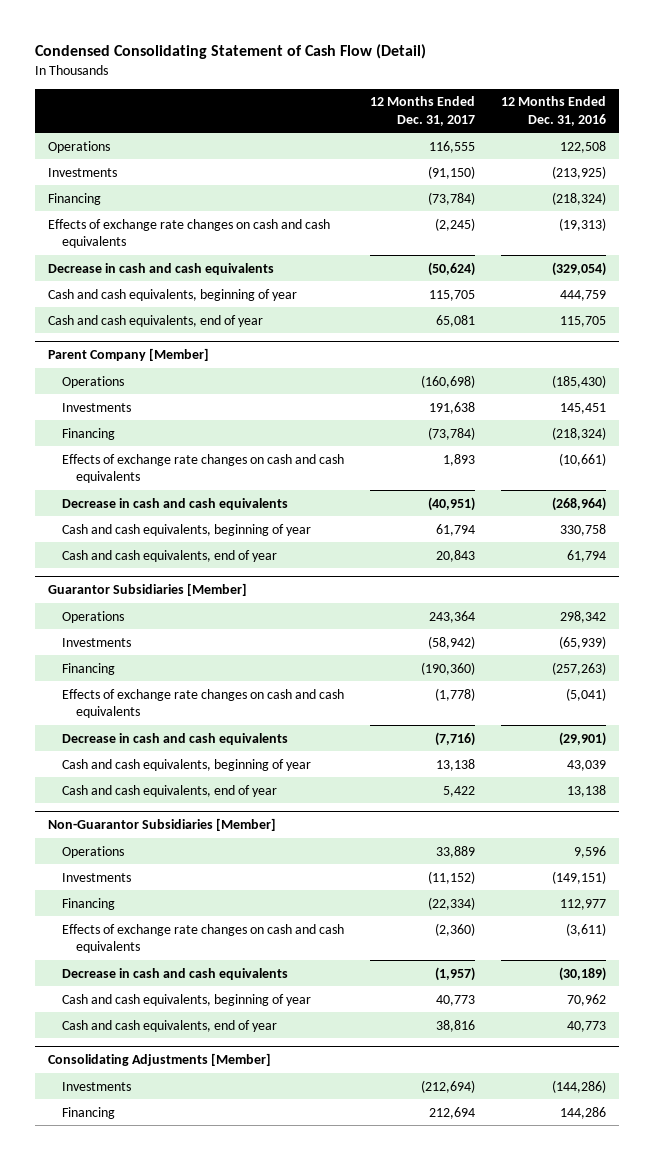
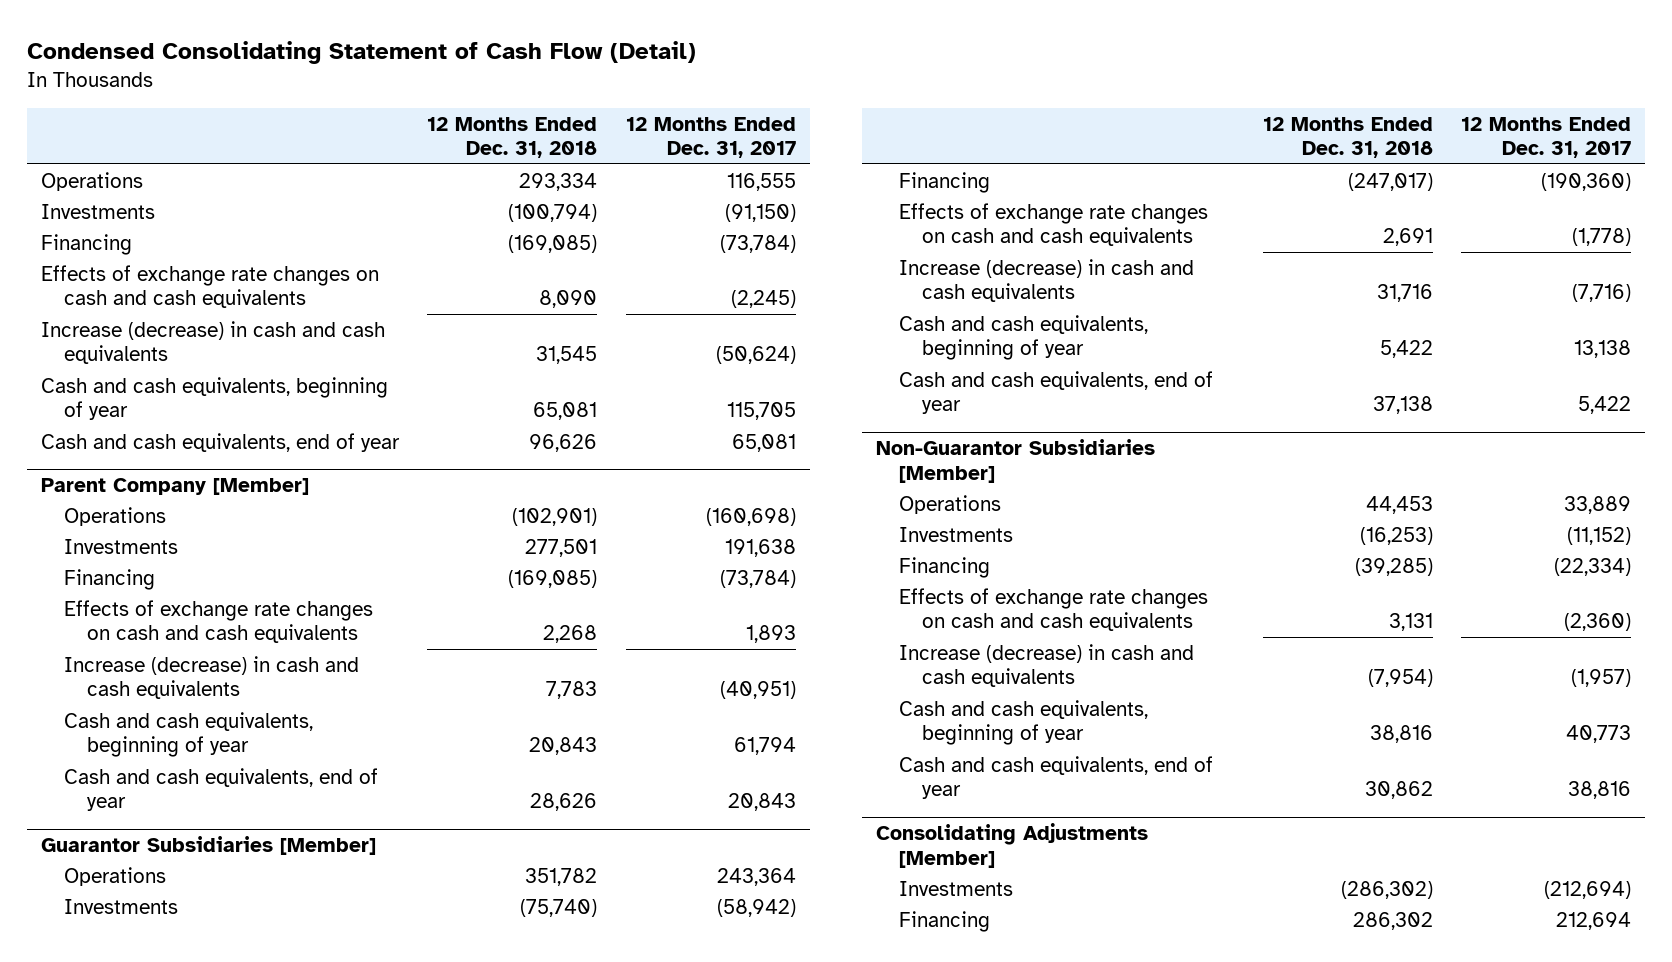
- | 12 Months Ended Dec. 31, 2017 | 12 Months Ended Dec. 31, 2016
+ | 12 Months Ended Dec. 31, 2018 | 12 Months Ended Dec. 31, 2017
- Decrease in cash and cash equivalents | (50,624) | (329,054)
+ Increase (decrease) in cash and cash equivalents | 31,545 | (50,624)
@ Parent Company [Member]
- Decrease in cash and cash equivalents | (40,951) | (268,964)
+ Increase (decrease) in cash and cash equivalents | 7,783 | (40,951)
@ Guarantor Subsidiaries [Member]
- Decrease in cash and cash equivalents | (7,716) | (29,901)
+ Increase (decrease) in cash and cash equivalents | 31,716 | (7,716)
@ Non-Guarantor Subsidiaries [Member]
- Decrease in cash and cash equivalents | (1,957) | (30,189)
+ Increase (decrease) in cash and cash equivalents | (7,954) | (1,957)

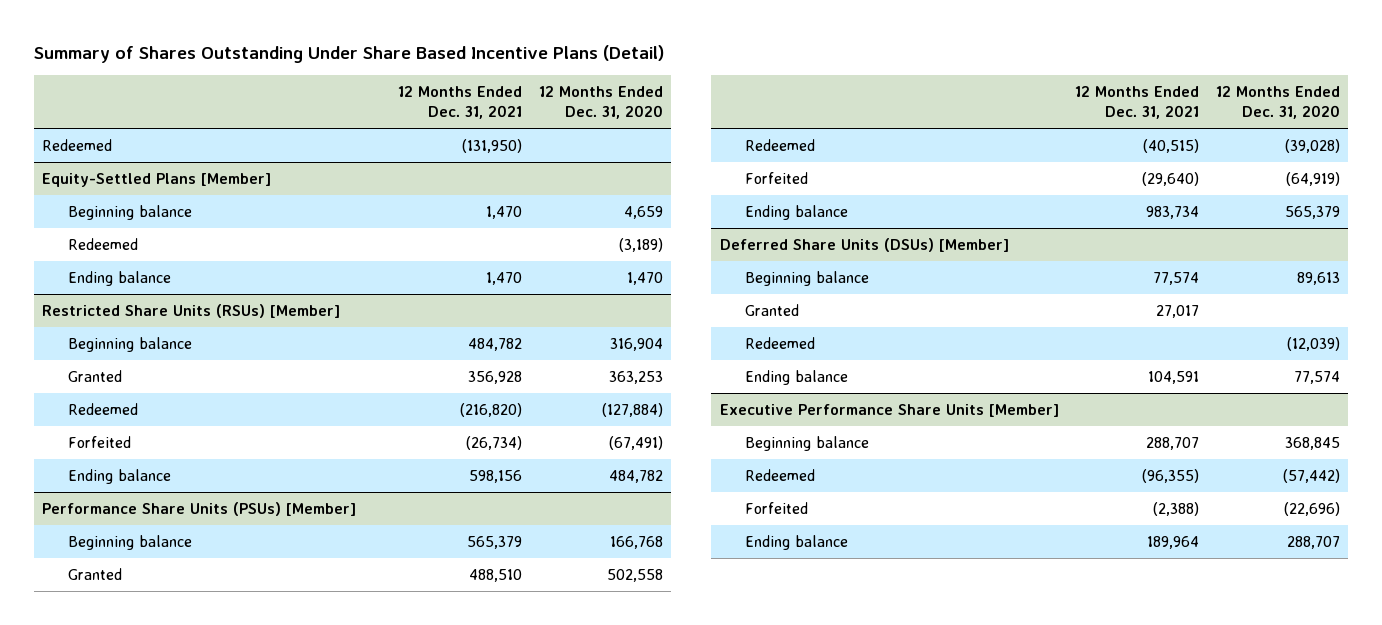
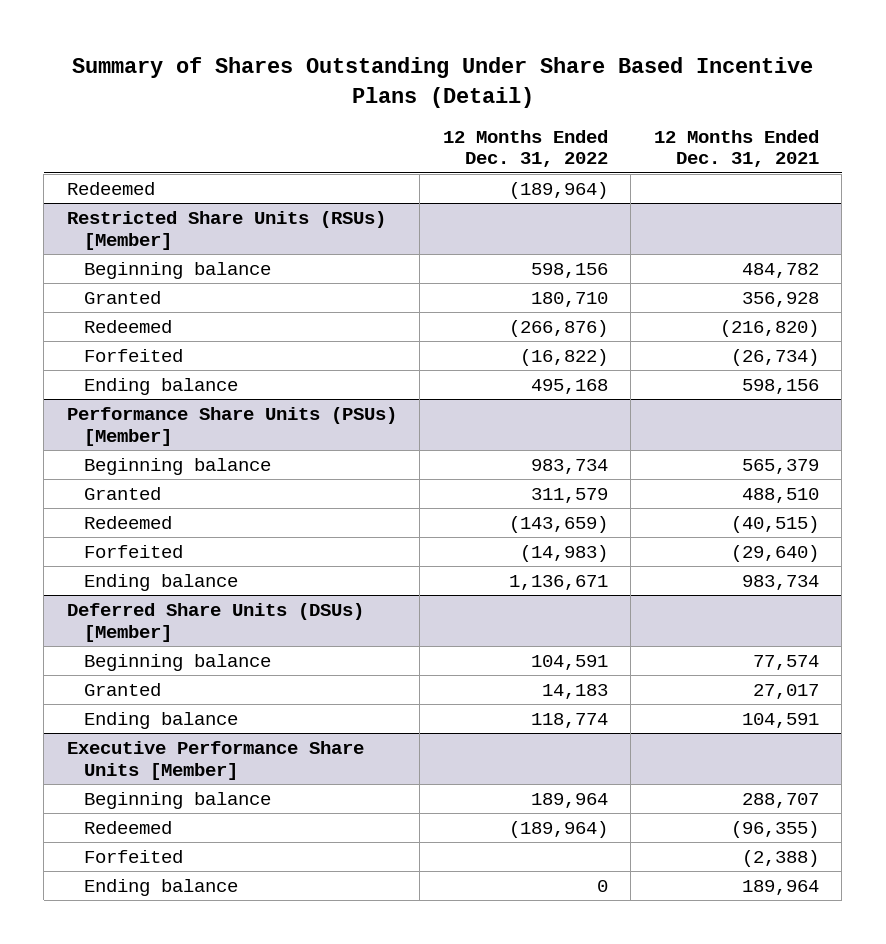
- | 12 Months Ended Dec. 31, 2021 | 12 Months Ended Dec. 31, 2020
+ | 12 Months Ended Dec. 31, 2022 | 12 Months Ended Dec. 31, 2021
- Redeemed | (131,950) |
- Equity-Settled Plans [Member]
- Beginning balance | 1,470 | 4,659
- Ending balance | 1,470 | 1,470
@ Deferred Share Units (DSUs) [Member]
- Redeemed | | (12,039)

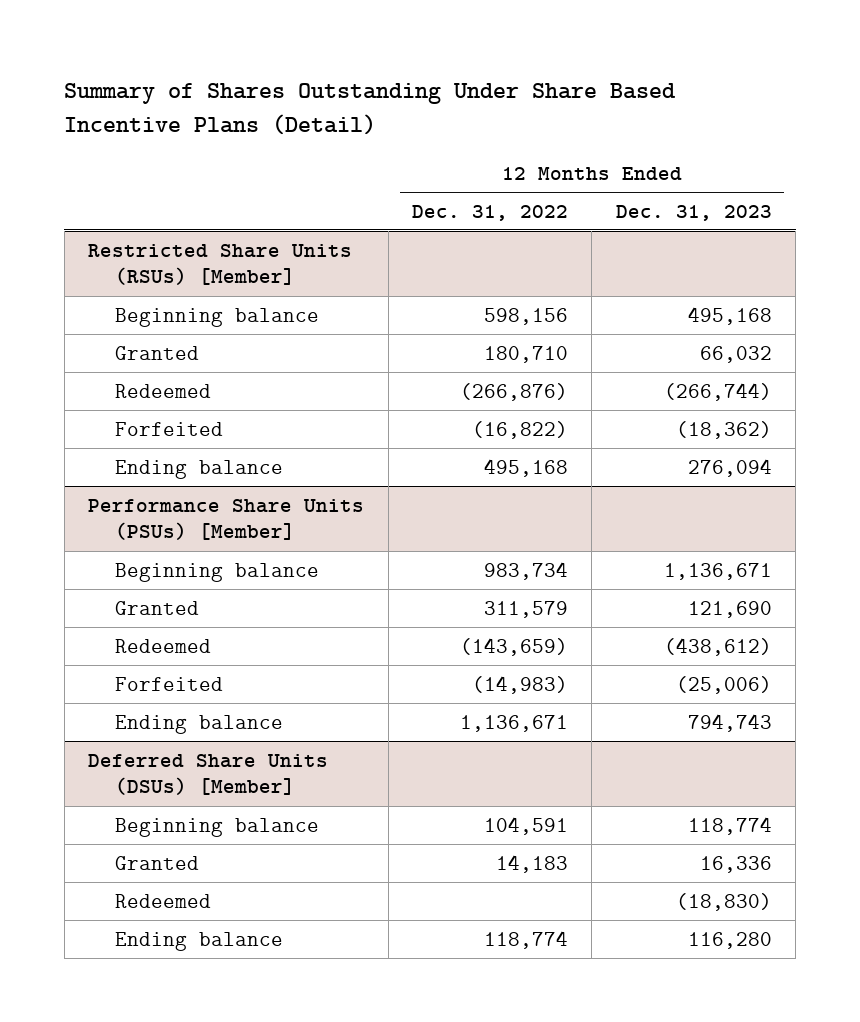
- | 12 Months Ended Dec. 31, 2022 | 12 Months Ended Dec. 31, 2021
+ | 12 Months Ended Dec. 31, 2022 | 12 Months Ended Dec. 31, 2023
- Redeemed | (189,964) |
@ Deferred Share Units (DSUs) [Member]
+ Redeemed | | (18,830)
- Executive Performance Share Units [Member]
- Beginning balance | 189,964 | 288,707
- Redeemed | (189,964) | (96,355)
- Forfeited | | (2,388)
- Ending balance | 0 | 189,964

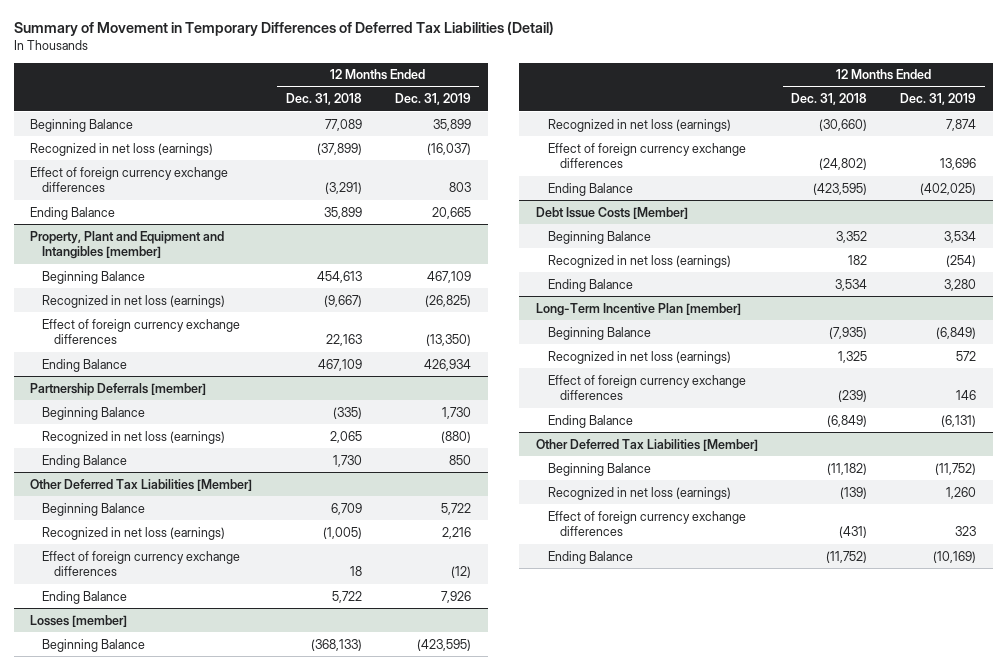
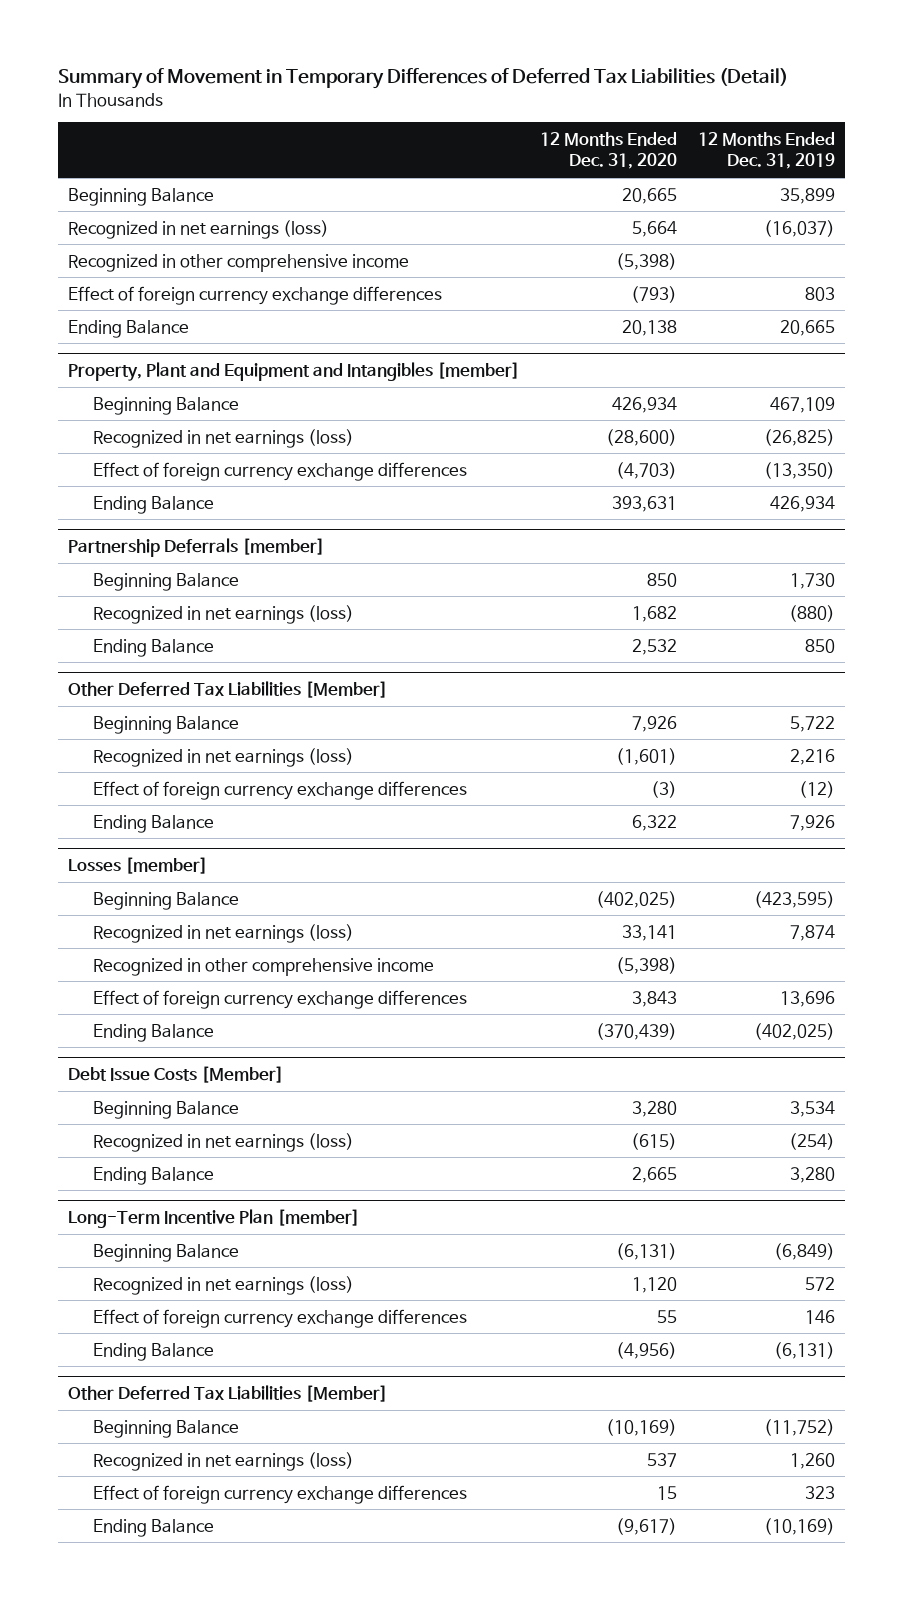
- | 12 Months Ended Dec. 31, 2018 | 12 Months Ended Dec. 31, 2019
+ | 12 Months Ended Dec. 31, 2020 | 12 Months Ended Dec. 31, 2019
- Recognized in net loss (earnings) | (37,899) | (16,037)
+ Recognized in net earnings (loss) | 5,664 | (16,037)
+ Recognized in other comprehensive income | (5,398) |
@ Property, Plant and Equipment and Intangibles [member]
- Recognized in net loss (earnings) | (9,667) | (26,825)
+ Recognized in net earnings (loss) | (28,600) | (26,825)
@ Partnership Deferrals [member]
- Recognized in net loss (earnings) | 2,065 | (880)
+ Recognized in net earnings (loss) | 1,682 | (880)
@ Other Deferred Tax Liabilities [Member]
- Recognized in net loss (earnings) | (1,005) | 2,216
+ Recognized in net earnings (loss) | (1,601) | 2,216
@ Losses [member]
- Recognized in net loss (earnings) | (30,660) | 7,874
+ Recognized in net earnings (loss) | 33,141 | 7,874
+ Recognized in other comprehensive income | (5,398) |
@ Debt Issue Costs [Member]
- Recognized in net loss (earnings) | 182 | (254)
+ Recognized in net earnings (loss) | (615) | (254)
@ Long-Term Incentive Plan [member]
- Recognized in net loss (earnings) | 1,325 | 572
+ Recognized in net earnings (loss) | 1,120 | 572
@ Other Deferred Tax Liabilities [Member]
- Recognized in net loss (earnings) | (139) | 1,260
+ Recognized in net earnings (loss) | 537 | 1,260

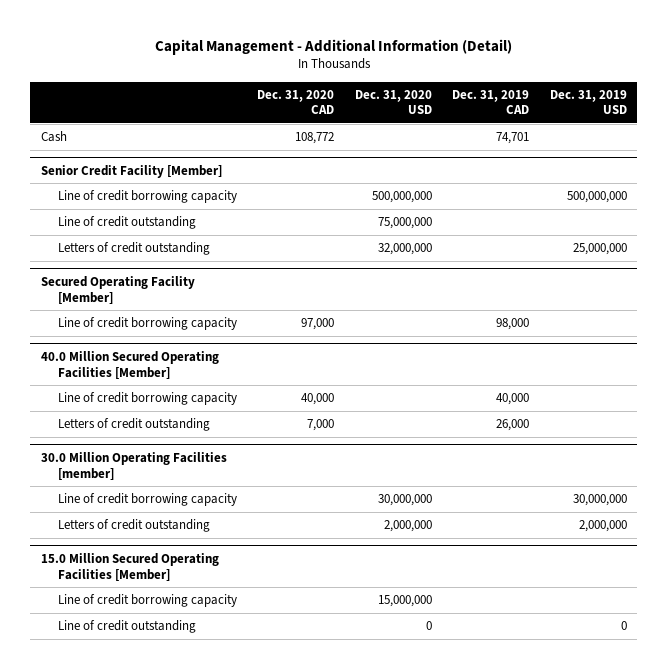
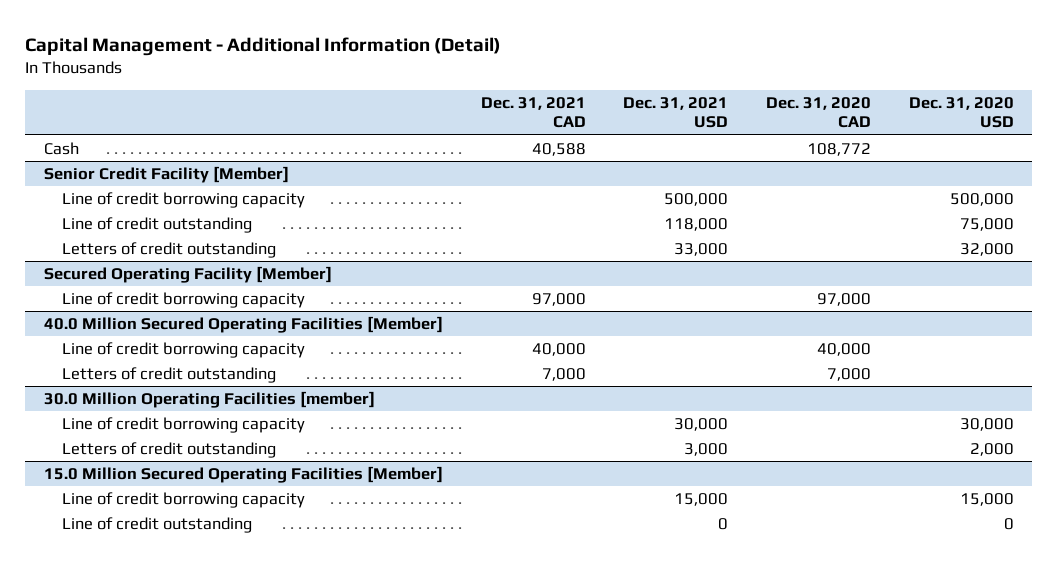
- | Dec. 31, 2020 CAD | Dec. 31, 2020 USD | Dec. 31, 2019 CAD | Dec. 31, 2019 USD
+ | Dec. 31, 2021 CAD | Dec. 31, 2021 USD | Dec. 31, 2020 CAD | Dec. 31, 2020 USD
@ Senior Credit Facility [Member]
- Line of credit borrowing capacity | | 500,000,000 | | 500,000,000
- Line of credit outstanding | | 75,000,000 | |
- Letters of credit outstanding | | 32,000,000 | | 25,000,000
+ Line of credit borrowing capacity | | 500,000 | | 500,000
+ Line of credit outstanding | | 118,000 | | 75,000
+ Letters of credit outstanding | | 33,000 | | 32,000
@ 30.0 Million Operating Facilities [member]
- Line of credit borrowing capacity | | 30,000,000 | | 30,000,000
- Letters of credit outstanding | | 2,000,000 | | 2,000,000
+ Line of credit borrowing capacity | | 30,000 | | 30,000
+ Letters of credit outstanding | | 3,000 | | 2,000
@ 15.0 Million Secured Operating Facilities [Member]
- Line of credit borrowing capacity | | 15,000,000 | |
+ Line of credit borrowing capacity | | 15,000 | | 15,000

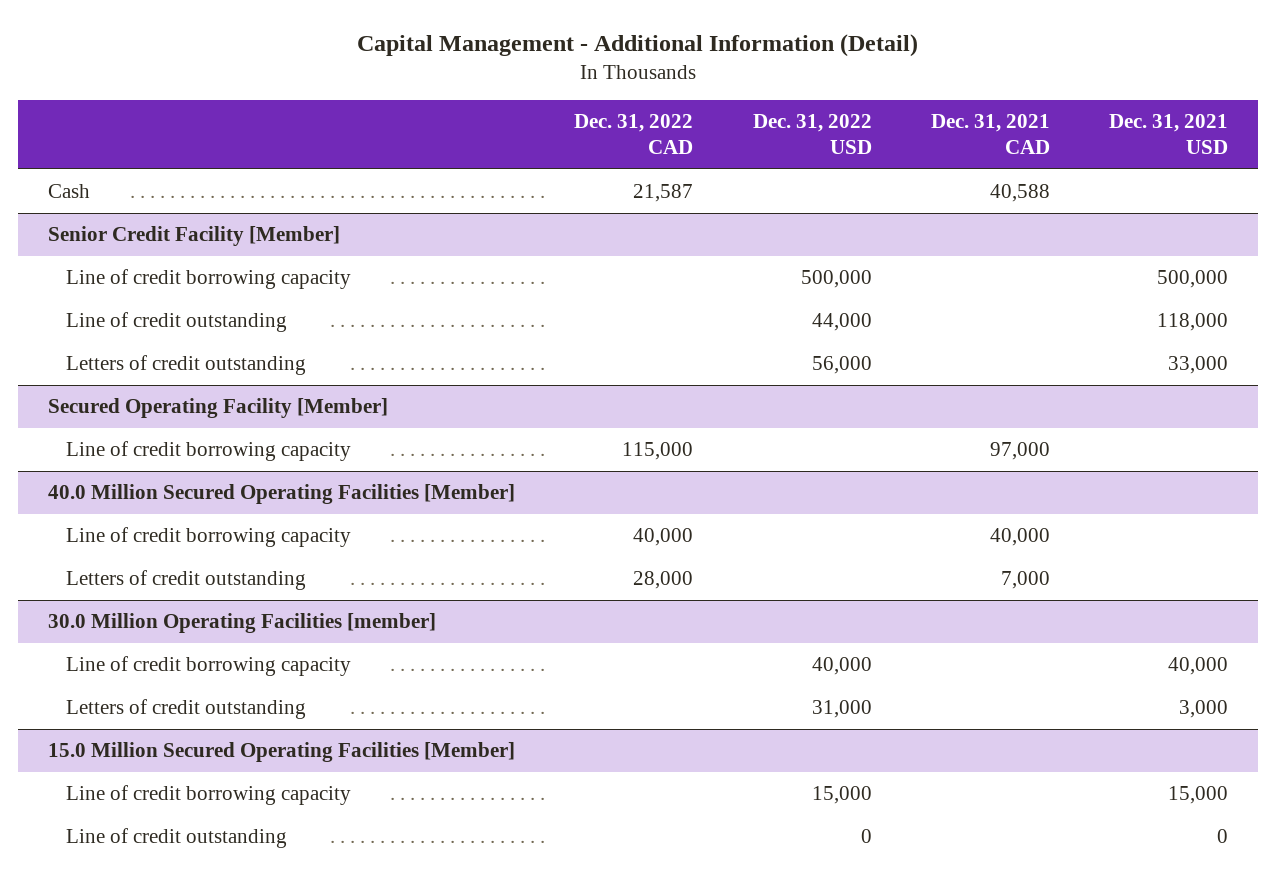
- | Dec. 31, 2021 CAD | Dec. 31, 2021 USD | Dec. 31, 2020 CAD | Dec. 31, 2020 USD
+ | Dec. 31, 2022 CAD | Dec. 31, 2022 USD | Dec. 31, 2021 CAD | Dec. 31, 2021 USD
@ 30.0 Million Operating Facilities [member]
- Line of credit borrowing capacity | | 30,000 | | 30,000
+ Line of credit borrowing capacity | | 40,000 | | 40,000

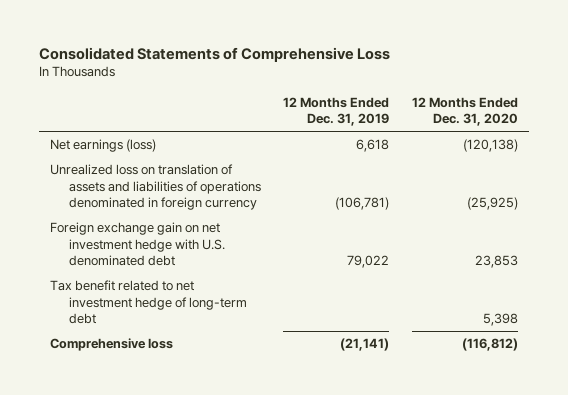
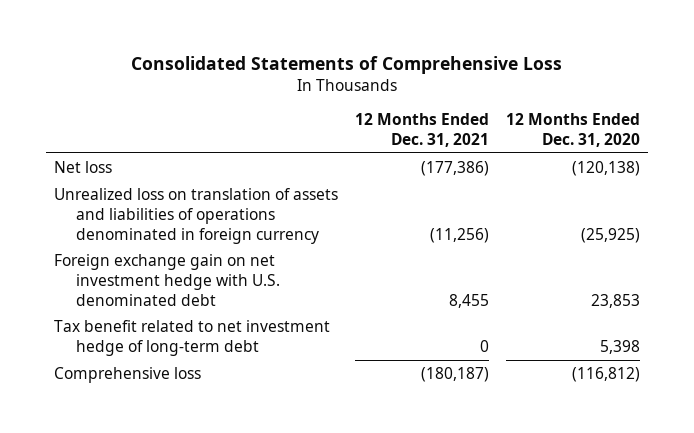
- | 12 Months Ended Dec. 31, 2019 | 12 Months Ended Dec. 31, 2020
+ | 12 Months Ended Dec. 31, 2021 | 12 Months Ended Dec. 31, 2020
- Net earnings (loss) | 6,618 | (120,138)
+ Net loss | (177,386) | (120,138)

